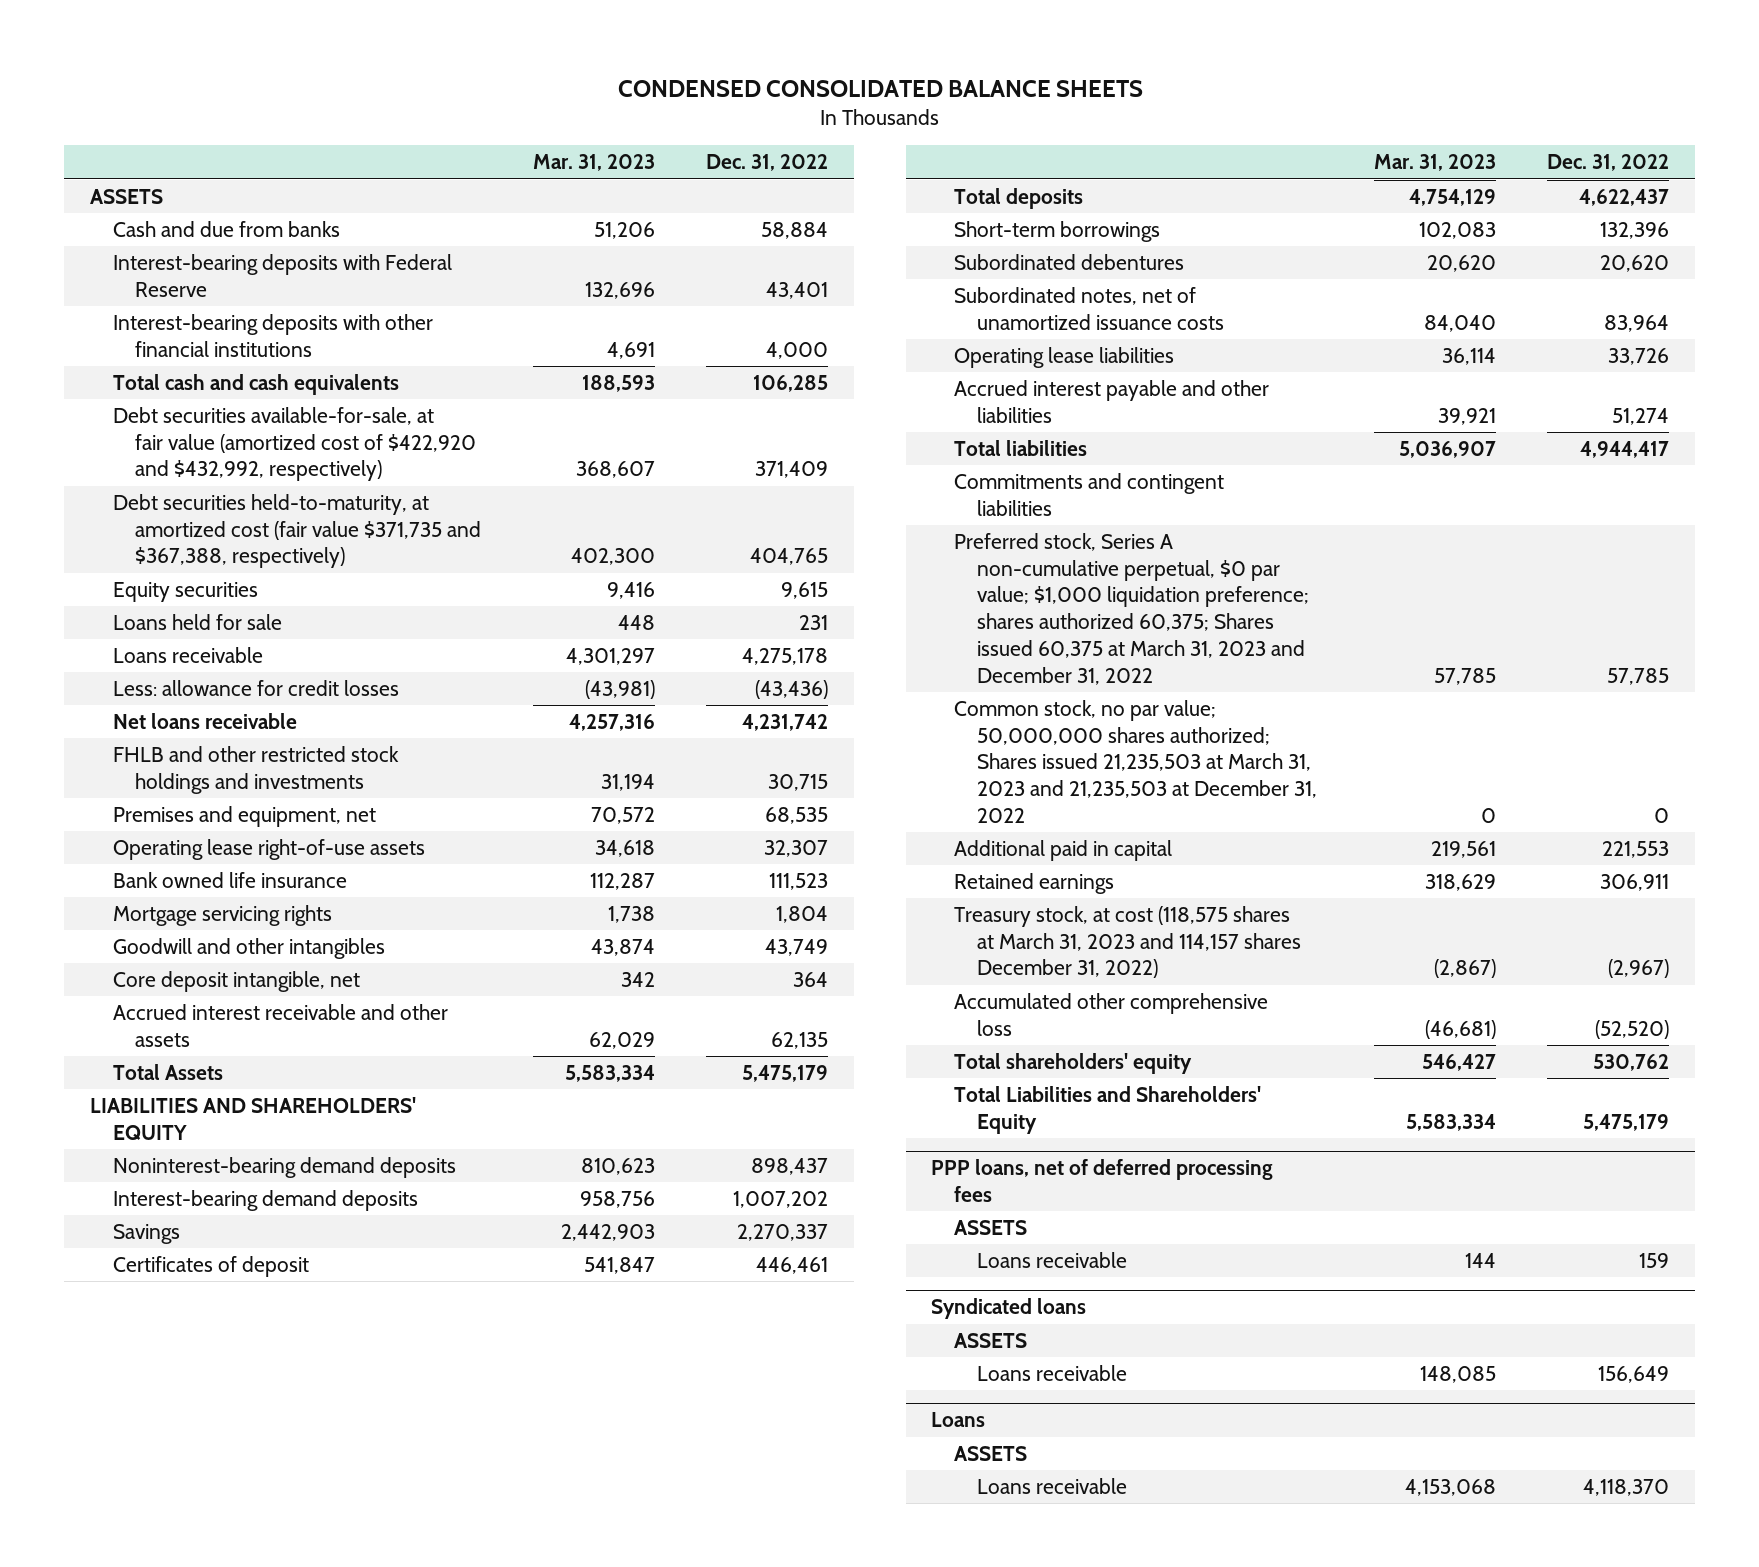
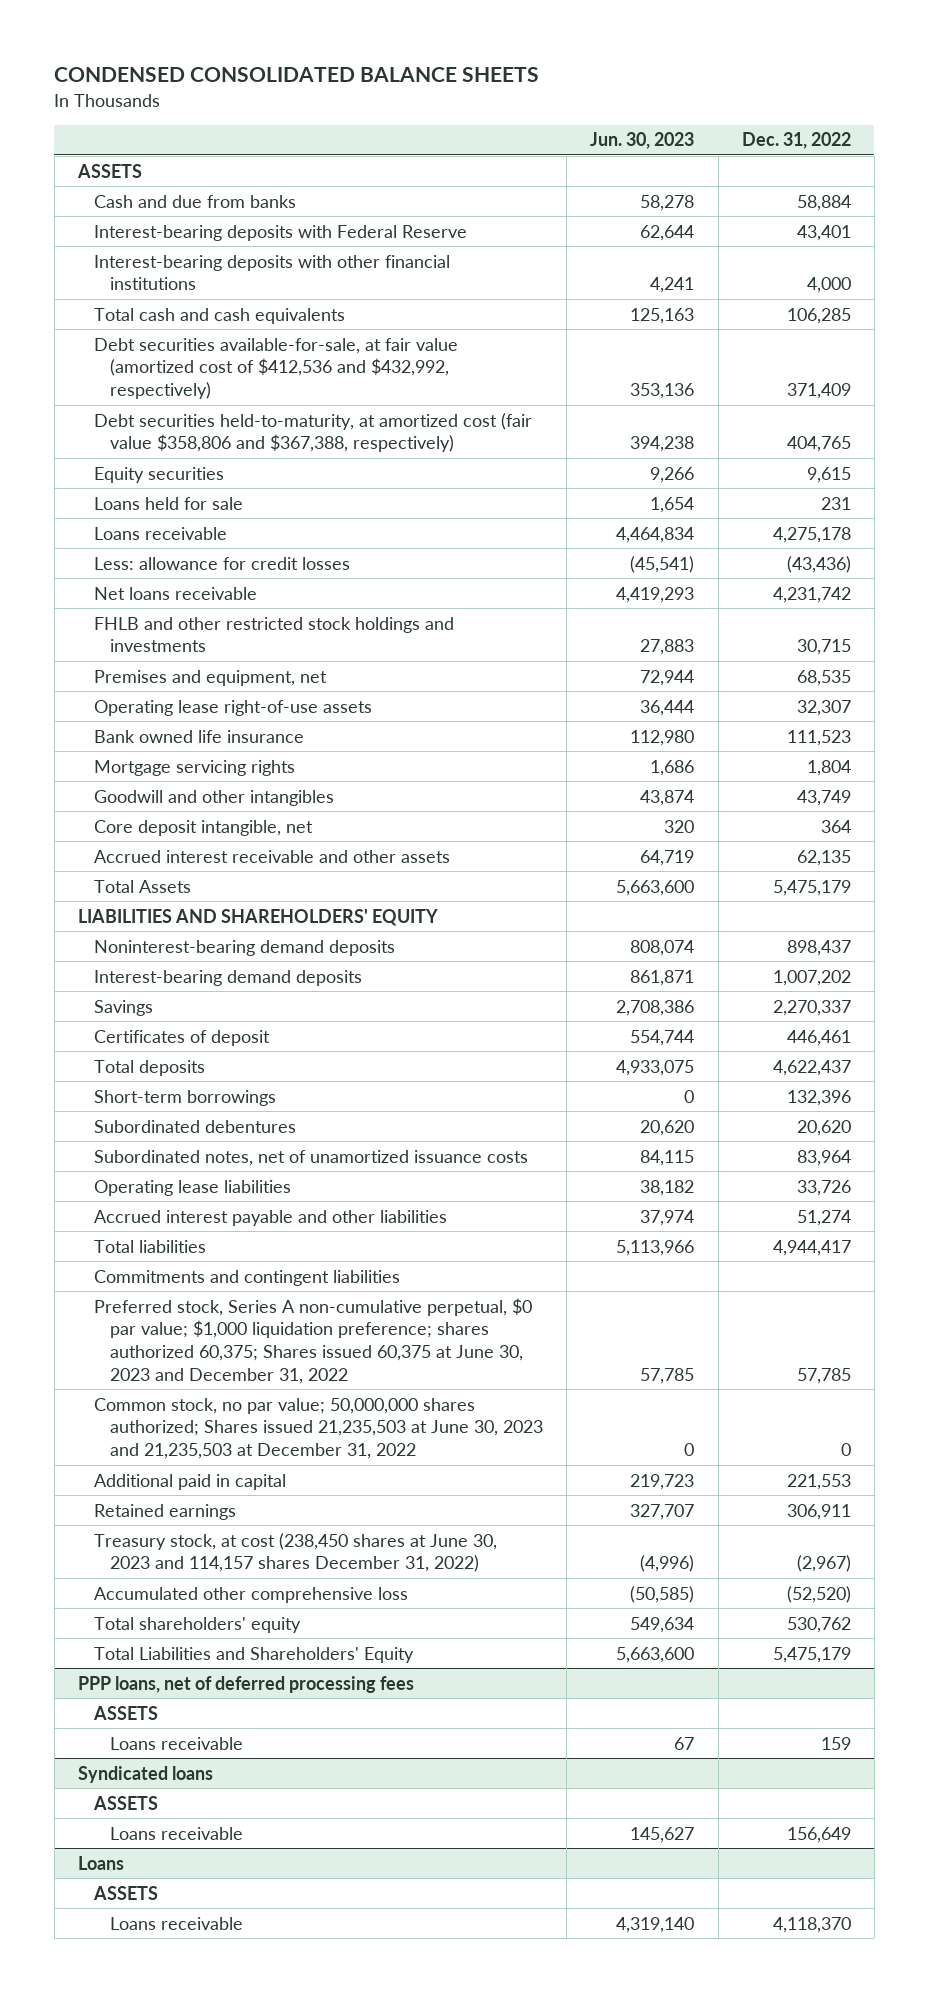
- | Mar. 31, 2023 | Dec. 31, 2022
+ | Jun. 30, 2023 | Dec. 31, 2022
- Debt securities available-for-sale, at fair value (amortized cost of $422,920 and $432,992, respectively) | 368,607 | 371,409
- Debt securities held-to-maturity, at amortized cost (fair value $371,735 and $367,388, respectively) | 402,300 | 404,765
+ Debt securities available-for-sale, at fair value (amortized cost of $412,536 and $432,992, respectively) | 353,136 | 371,409
+ Debt securities held-to-maturity, at amortized cost (fair value $358,806 and $367,388, respectively) | 394,238 | 404,765
- Preferred stock, Series A non-cumulative perpetual, $0 par value; $1,000 liquidation preference; shares authorized 60,375; Shares issued 60,375 at March 31, 2023 and December 31, 2022 | 57,785 | 57,785
- Common stock, no par value; 50,000,000 shares authorized; Shares issued 21,235,503 at March 31, 2023 and 21,235,503 at December 31, 2022 | 0 | 0
+ Preferred stock, Series A non-cumulative perpetual, $0 par value; $1,000 liquidation preference; shares authorized 60,375; Shares issued 60,375 at June 30, 2023 and December 31, 2022 | 57,785 | 57,785
+ Common stock, no par value; 50,000,000 shares authorized; Shares issued 21,235,503 at June 30, 2023 and 21,235,503 at December 31, 2022 | 0 | 0
- Treasury stock, at cost (118,575 shares at March 31, 2023 and 114,157 shares December 31, 2022) | (2,867) | (2,967)
+ Treasury stock, at cost (238,450 shares at June 30, 2023 and 114,157 shares December 31, 2022) | (4,996) | (2,967)

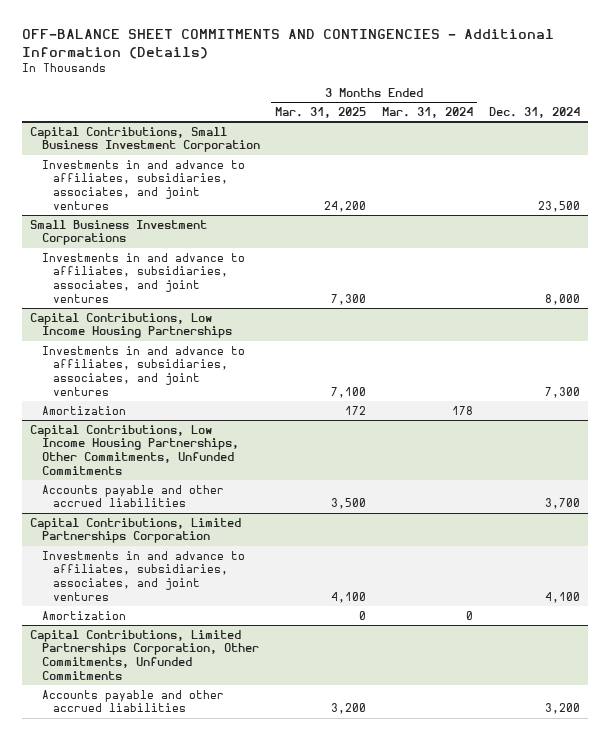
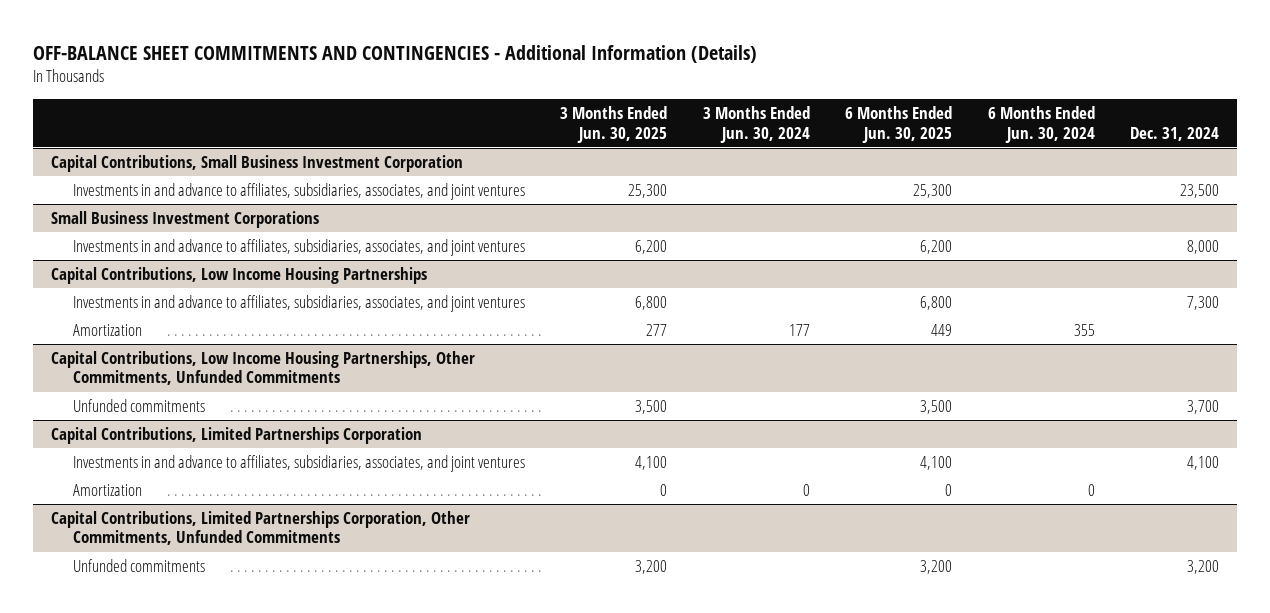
- | 3 Months Ended Mar. 31, 2025 | 3 Months Ended Mar. 31, 2024 | Dec. 31, 2024
+ | 3 Months Ended Jun. 30, 2025 | 3 Months Ended Jun. 30, 2024 | 6 Months Ended Jun. 30, 2025 | 6 Months Ended Jun. 30, 2024 | Dec. 31, 2024
@ Capital Contributions, Low Income Housing Partnerships, Other Commitments, Unfunded Commitments
- Accounts payable and other accrued liabilities | 3,500 | | 3,700
+ Unfunded commitments | 3,500 | | 3,500 | | 3,700
@ Capital Contributions, Limited Partnerships Corporation, Other Commitments, Unfunded Commitments
- Accounts payable and other accrued liabilities | 3,200 | | 3,200
+ Unfunded commitments | 3,200 | | 3,200 | | 3,200

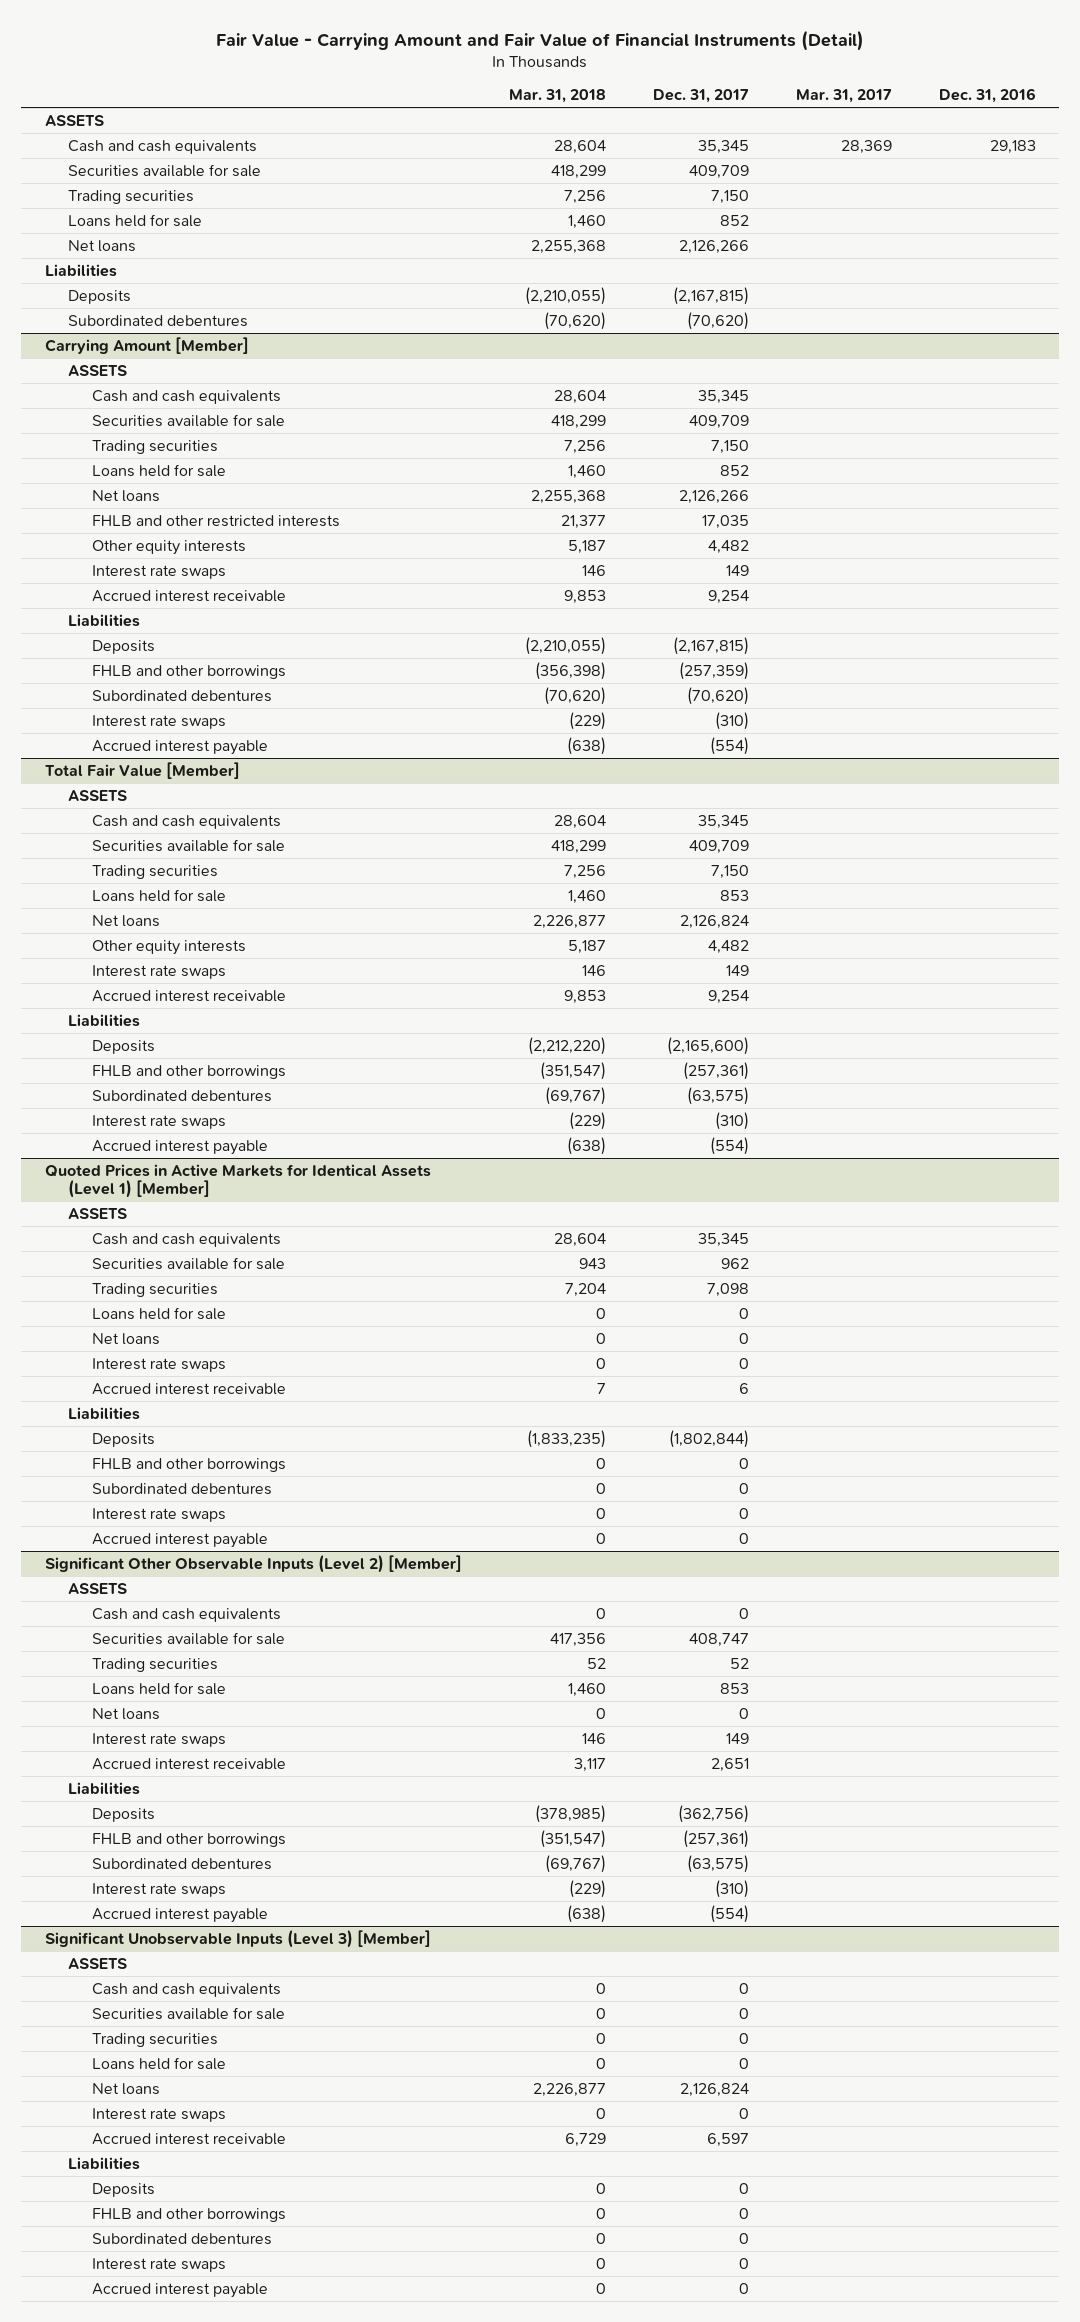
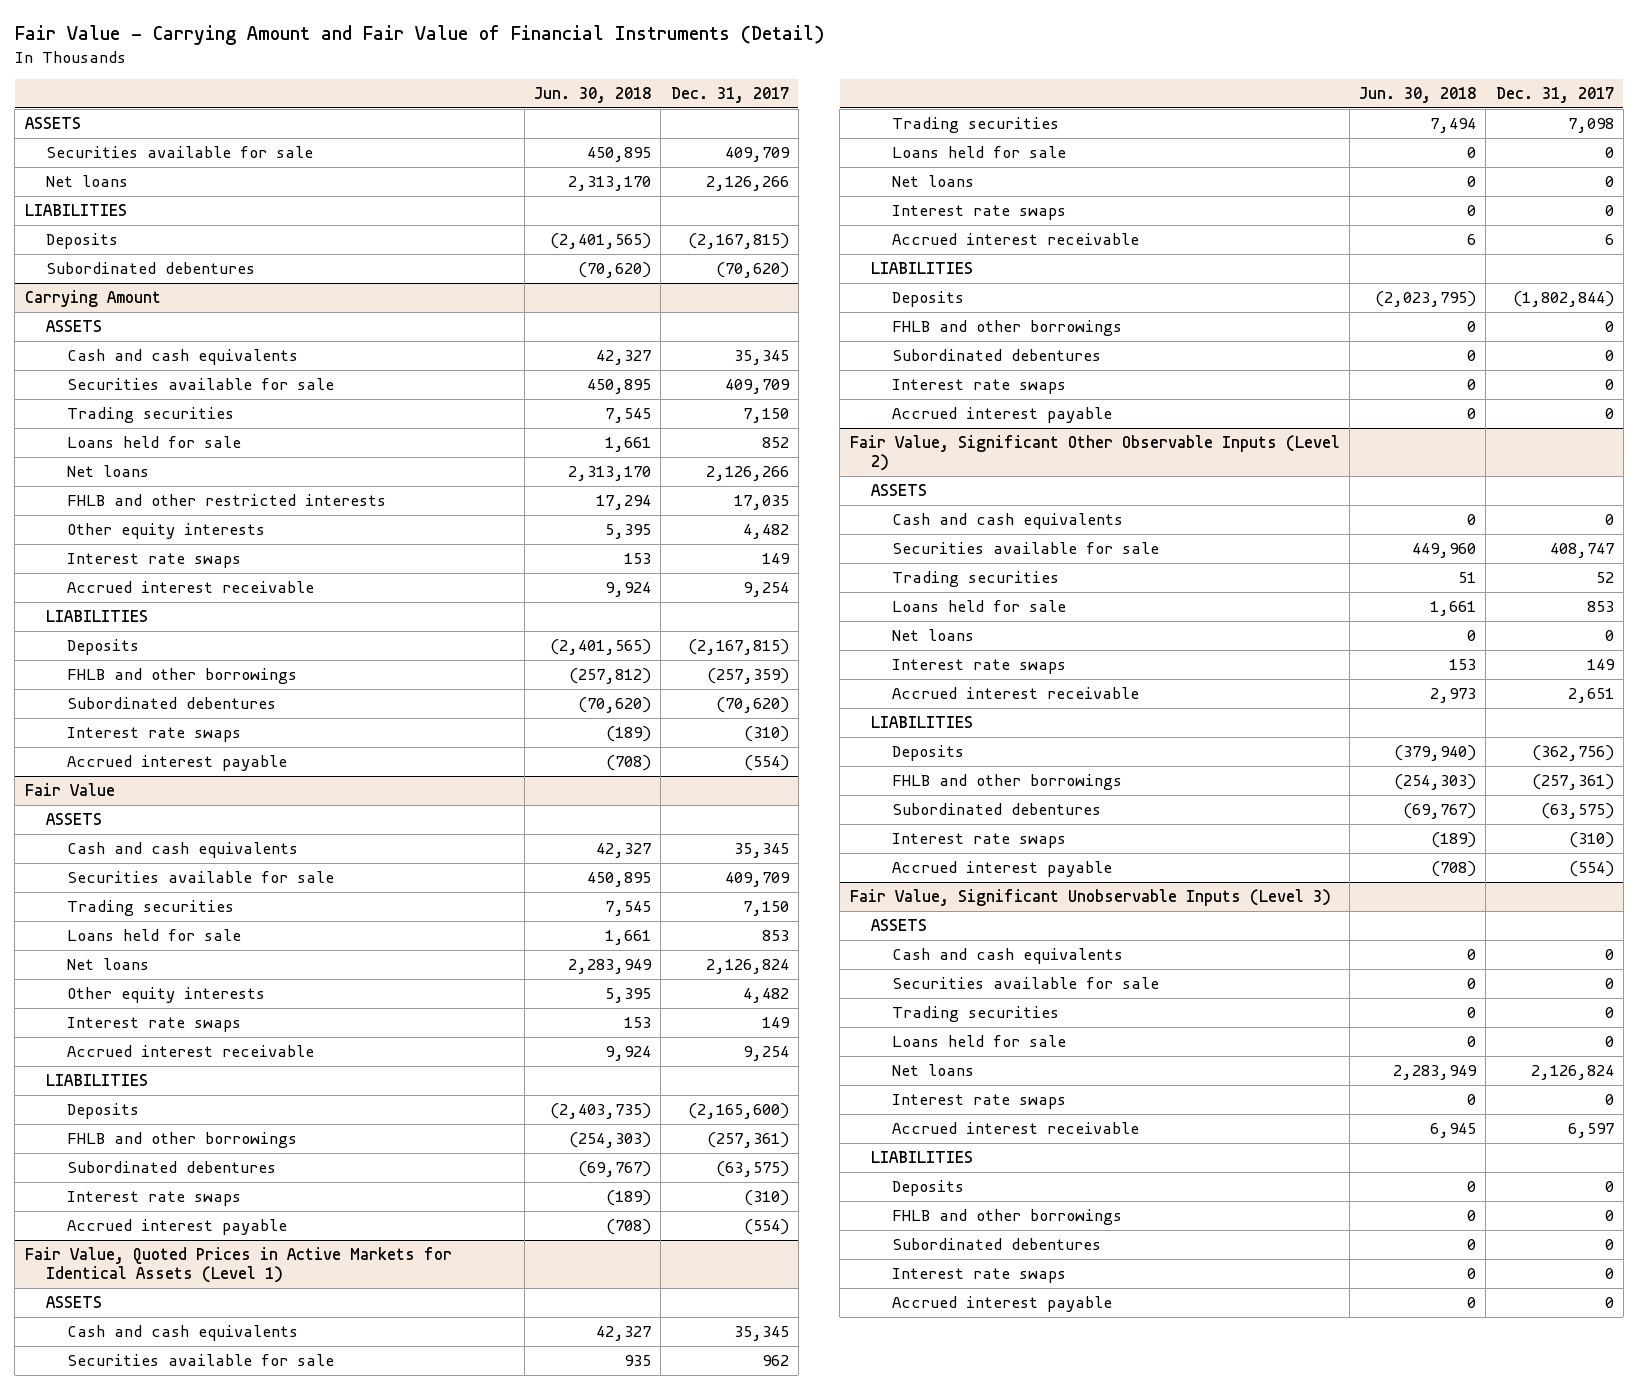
- | Mar. 31, 2018 | Dec. 31, 2017 | Mar. 31, 2017 | Dec. 31, 2016
+ | Jun. 30, 2018 | Dec. 31, 2017
- Cash and cash equivalents | 28,604 | 35,345 | 28,369 | 29,183
- Trading securities | 7,256 | 7,150 | |
- Loans held for sale | 1,460 | 852 | |
- Liabilities
+ LIABILITIES
- Carrying Amount [Member]
+ Carrying Amount
- Liabilities
+ LIABILITIES
- Total Fair Value [Member]
+ Fair Value
- Liabilities
+ LIABILITIES
- Quoted Prices in Active Markets for Identical Assets (Level 1) [Member]
+ Fair Value, Quoted Prices in Active Markets for Identical Assets (Level 1)
- Liabilities
+ LIABILITIES
- Significant Other Observable Inputs (Level 2) [Member]
+ Fair Value, Significant Other Observable Inputs (Level 2)
- Liabilities
+ LIABILITIES
- Significant Unobservable Inputs (Level 3) [Member]
+ Fair Value, Significant Unobservable Inputs (Level 3)
- Liabilities
+ LIABILITIES

